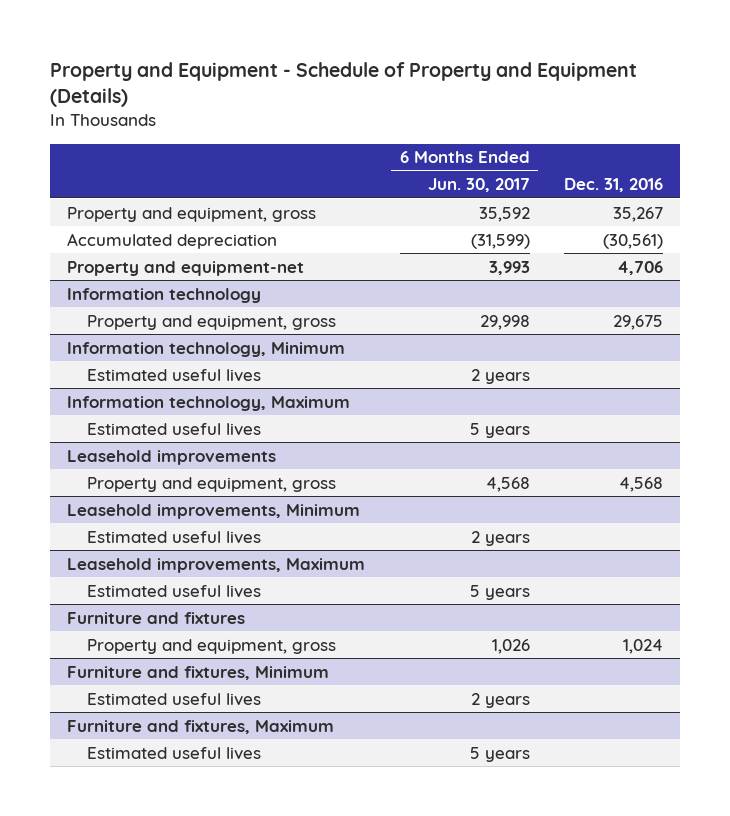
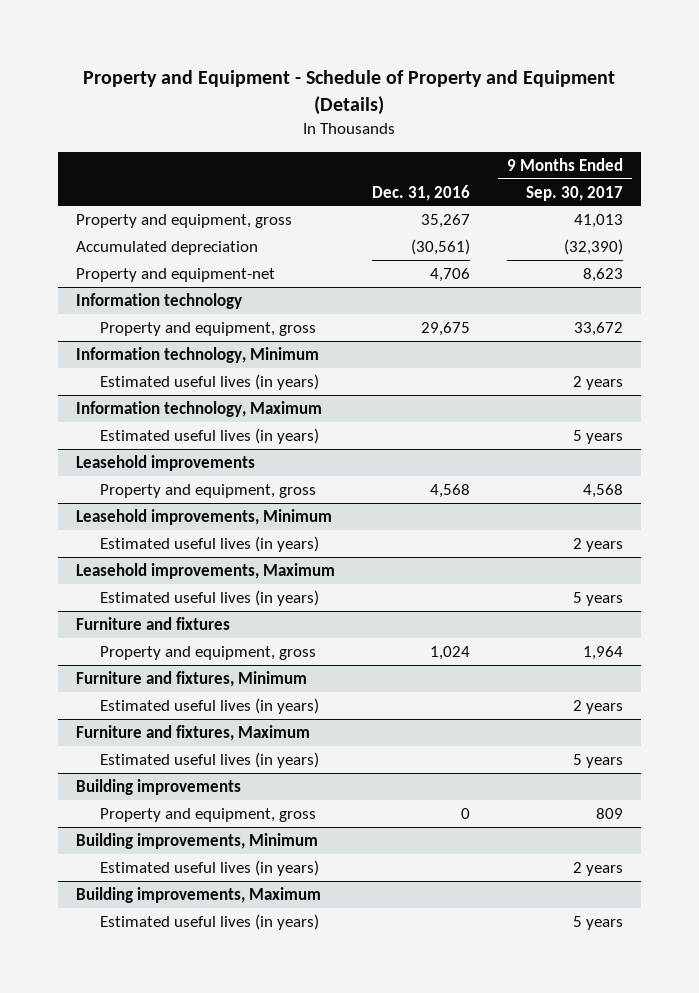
- | 6 Months Ended Jun. 30, 2017 | Dec. 31, 2016
+ | Dec. 31, 2016 | 9 Months Ended Sep. 30, 2017
@ Information technology, Minimum
- Estimated useful lives | 2 years |
+ Estimated useful lives (in years) | | 2 years
@ Information technology, Maximum
- Estimated useful lives | 5 years |
+ Estimated useful lives (in years) | | 5 years
@ Leasehold improvements, Minimum
- Estimated useful lives | 2 years |
+ Estimated useful lives (in years) | | 2 years
@ Leasehold improvements, Maximum
- Estimated useful lives | 5 years |
+ Estimated useful lives (in years) | | 5 years
@ Furniture and fixtures, Minimum
- Estimated useful lives | 2 years |
+ Estimated useful lives (in years) | | 2 years
@ Furniture and fixtures, Maximum
- Estimated useful lives | 5 years |
+ Estimated useful lives (in years) | | 5 years
+ Building improvements
+ Property and equipment, gross | 0 | 809
+ Building improvements, Minimum
+ Estimated useful lives (in years) | | 2 years
+ Building improvements, Maximum
+ Estimated useful lives (in years) | | 5 years

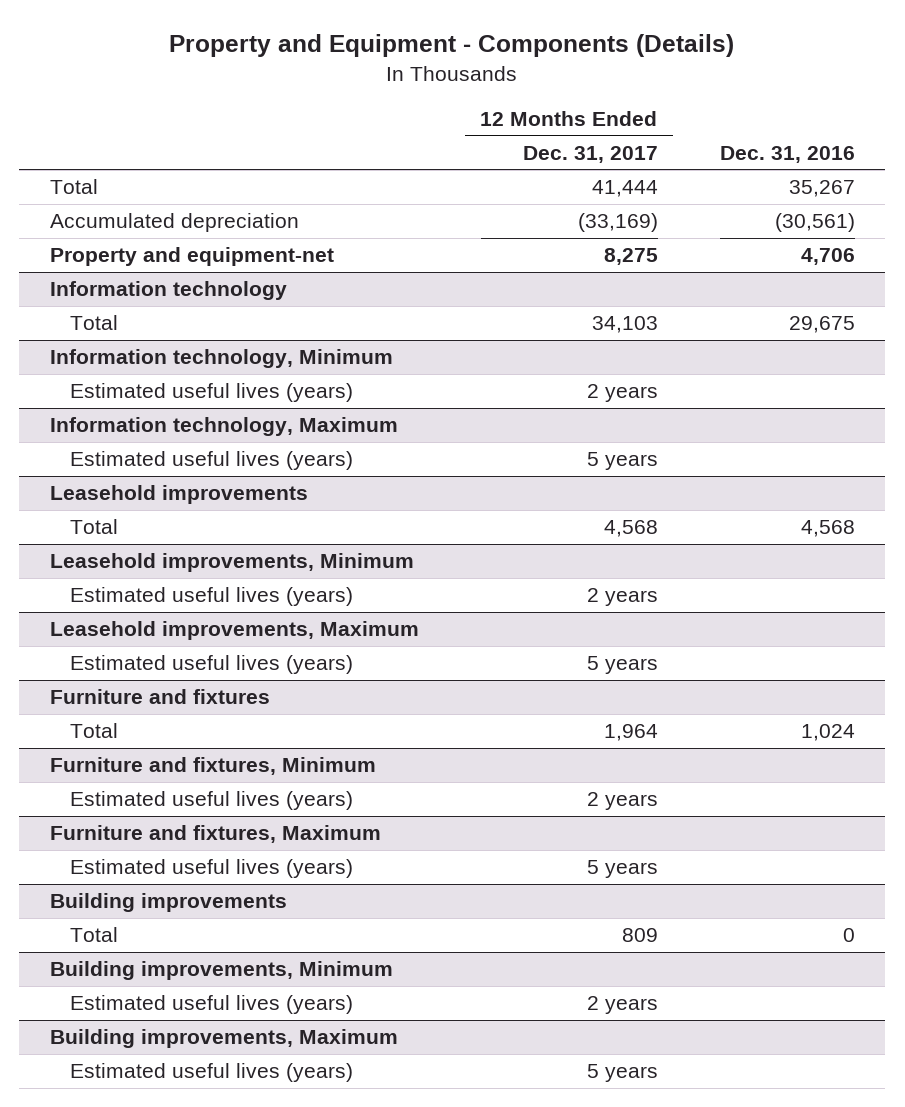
- Property and Equipment - Schedule of Property and Equipment (Details)
+ Property and Equipment - Components (Details)
- | Dec. 31, 2016 | 9 Months Ended Sep. 30, 2017
+ | 12 Months Ended Dec. 31, 2017 | Dec. 31, 2016
- Property and equipment, gross | 35,267 | 41,013
+ Total | 41,444 | 35,267
@ Information technology
- Property and equipment, gross | 29,675 | 33,672
+ Total | 34,103 | 29,675
@ Information technology, Minimum
- Estimated useful lives (in years) | | 2 years
+ Estimated useful lives (years) | 2 years |
@ Information technology, Maximum
- Estimated useful lives (in years) | | 5 years
+ Estimated useful lives (years) | 5 years |
@ Leasehold improvements
- Property and equipment, gross | 4,568 | 4,568
+ Total | 4,568 | 4,568
@ Leasehold improvements, Minimum
- Estimated useful lives (in years) | | 2 years
+ Estimated useful lives (years) | 2 years |
@ Leasehold improvements, Maximum
- Estimated useful lives (in years) | | 5 years
+ Estimated useful lives (years) | 5 years |
@ Furniture and fixtures
- Property and equipment, gross | 1,024 | 1,964
+ Total | 1,964 | 1,024
@ Furniture and fixtures, Minimum
- Estimated useful lives (in years) | | 2 years
+ Estimated useful lives (years) | 2 years |
@ Furniture and fixtures, Maximum
- Estimated useful lives (in years) | | 5 years
+ Estimated useful lives (years) | 5 years |
@ Building improvements
- Property and equipment, gross | 0 | 809
+ Total | 809 | 0
@ Building improvements, Minimum
- Estimated useful lives (in years) | | 2 years
+ Estimated useful lives (years) | 2 years |
@ Building improvements, Maximum
- Estimated useful lives (in years) | | 5 years
+ Estimated useful lives (years) | 5 years |

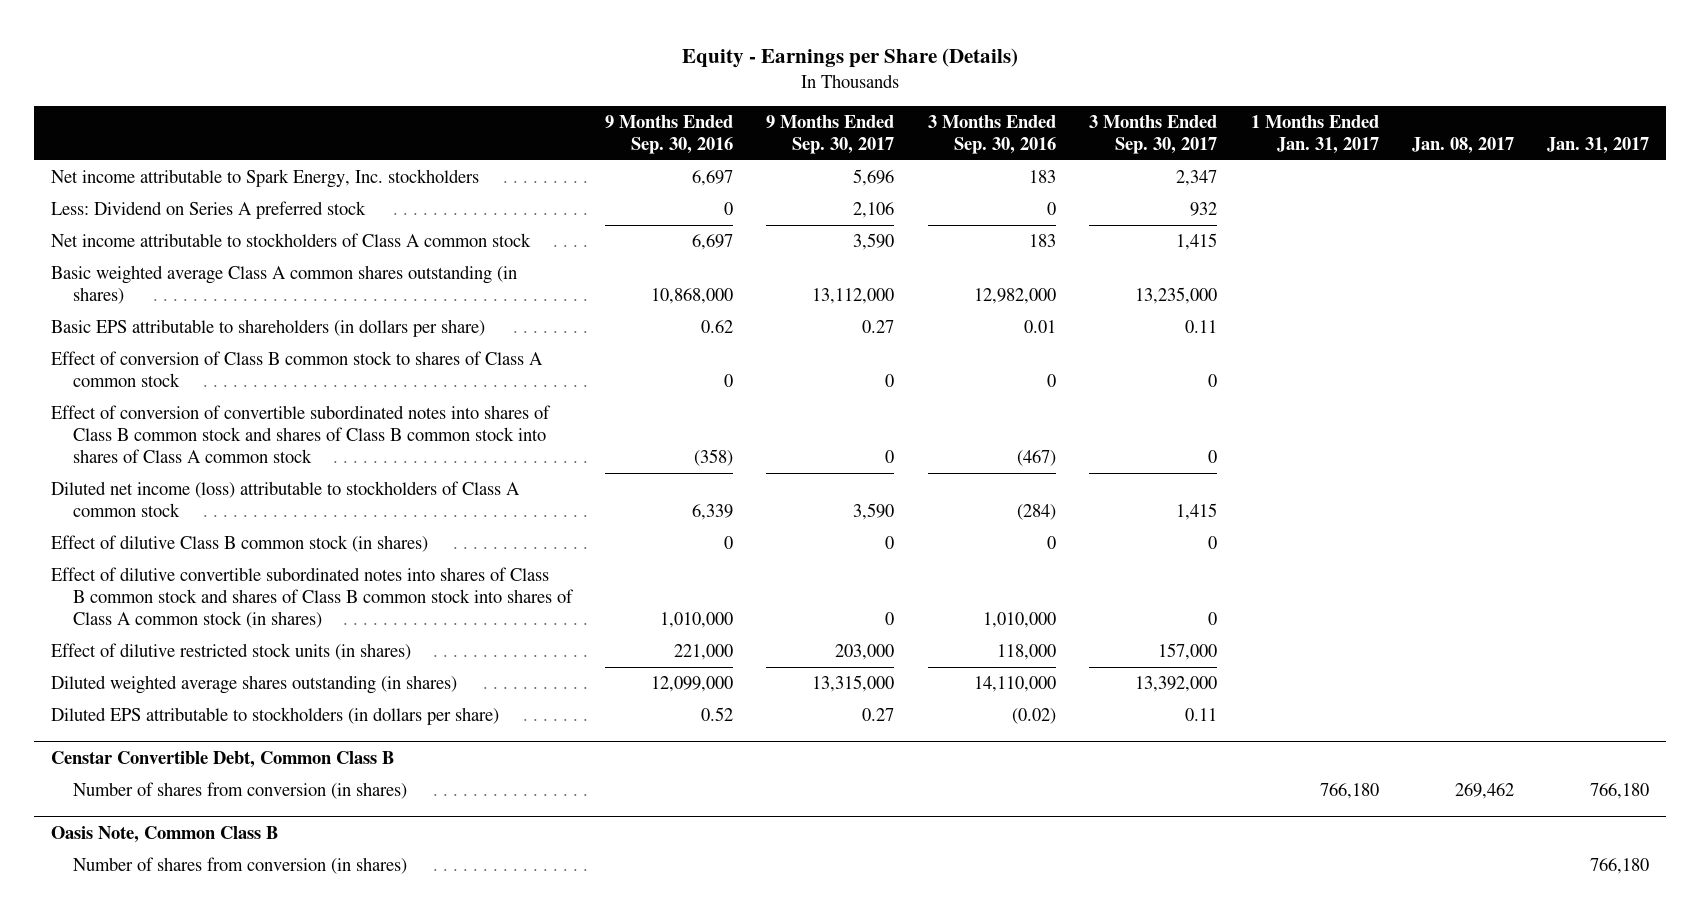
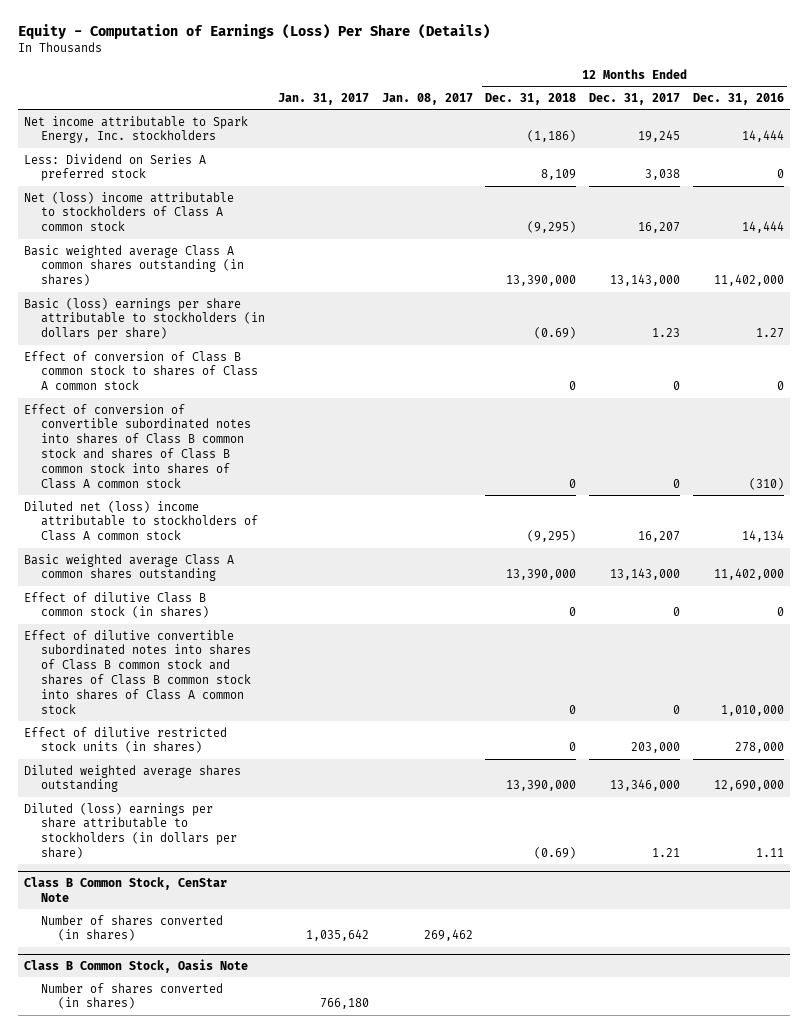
- Equity - Earnings per Share (Details)
+ Equity - Computation of Earnings (Loss) Per Share (Details)
- | 9 Months Ended Sep. 30, 2016 | 9 Months Ended Sep. 30, 2017 | 3 Months Ended Sep. 30, 2016 | 3 Months Ended Sep. 30, 2017 | 1 Months Ended Jan. 31, 2017 | Jan. 08, 2017 | Jan. 31, 2017
+ | Jan. 31, 2017 | Jan. 08, 2017 | 12 Months Ended Dec. 31, 2018 | 12 Months Ended Dec. 31, 2017 | 12 Months Ended Dec. 31, 2016
- Net income attributable to stockholders of Class A common stock | 6,697 | 3,590 | 183 | 1,415 | | |
+ Net (loss) income attributable to stockholders of Class A common stock | | | (9,295) | 16,207 | 14,444
- Basic EPS attributable to shareholders (in dollars per share) | 0.62 | 0.27 | 0.01 | 0.11 | | |
+ Basic (loss) earnings per share attributable to stockholders (in dollars per share) | | | (0.69) | 1.23 | 1.27
- Diluted net income (loss) attributable to stockholders of Class A common stock | 6,339 | 3,590 | (284) | 1,415 | | |
+ Diluted net (loss) income attributable to stockholders of Class A common stock | | | (9,295) | 16,207 | 14,134
+ Basic weighted average Class A common shares outstanding | | | 13,390,000 | 13,143,000 | 11,402,000
- Effect of dilutive convertible subordinated notes into shares of Class B common stock and shares of Class B common stock into shares of Class A common stock (in shares) | 1,010,000 | 0 | 1,010,000 | 0 | | |
+ Effect of dilutive convertible subordinated notes into shares of Class B common stock and shares of Class B common stock into shares of Class A common stock | | | 0 | 0 | 1,010,000
- Diluted weighted average shares outstanding (in shares) | 12,099,000 | 13,315,000 | 14,110,000 | 13,392,000 | | |
- Diluted EPS attributable to stockholders (in dollars per share) | 0.52 | 0.27 | (0.02) | 0.11 | | |
- Censtar Convertible Debt, Common Class B
- Number of shares from conversion (in shares) | | | | | 766,180 | 269,462 | 766,180
- Oasis Note, Common Class B
- Number of shares from conversion (in shares) | | | | | | | 766,180
+ Diluted weighted average shares outstanding | | | 13,390,000 | 13,346,000 | 12,690,000
+ Diluted (loss) earnings per share attributable to stockholders (in dollars per share) | | | (0.69) | 1.21 | 1.11
+ Class B Common Stock, CenStar Note
+ Number of shares converted (in shares) | 1,035,642 | 269,462 | | |
+ Class B Common Stock, Oasis Note
+ Number of shares converted (in shares) | 766,180 | | | |

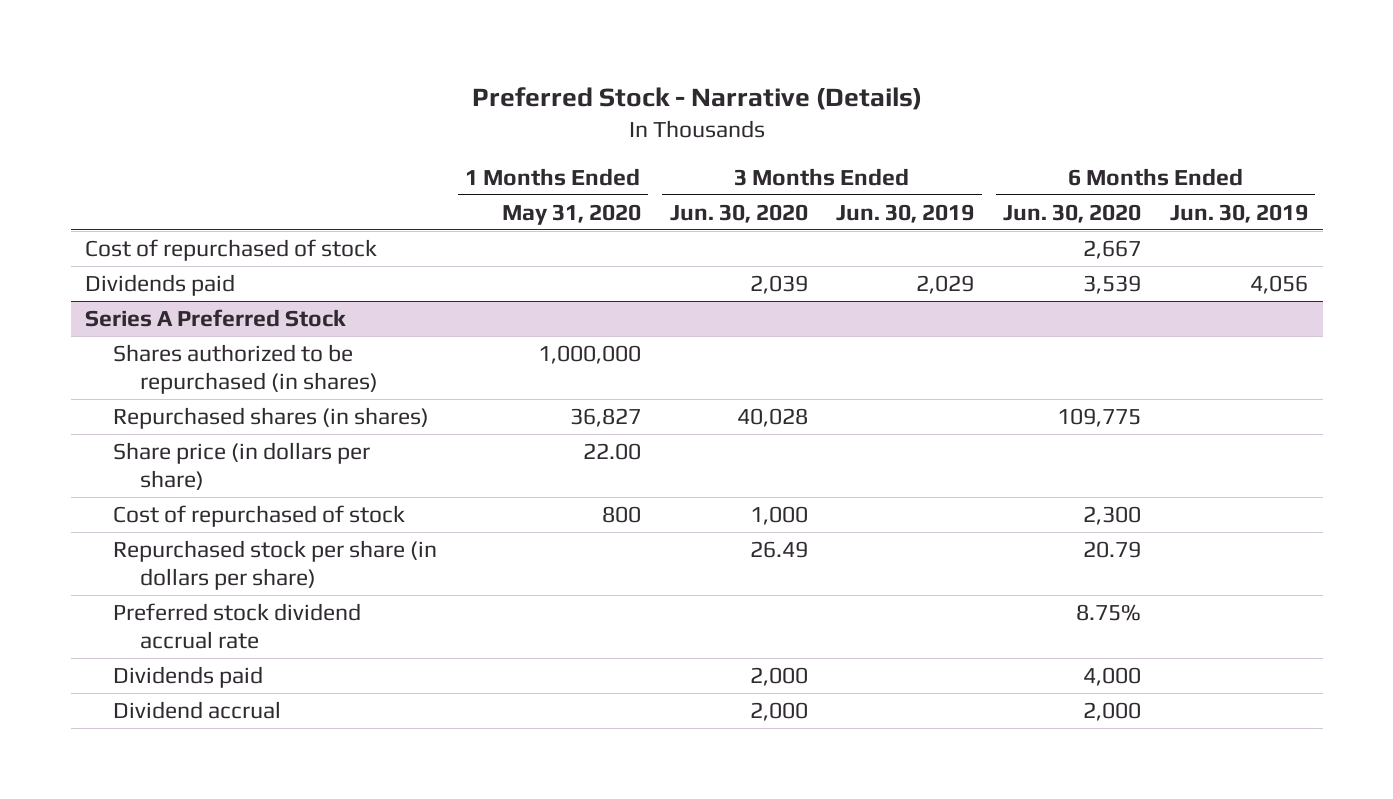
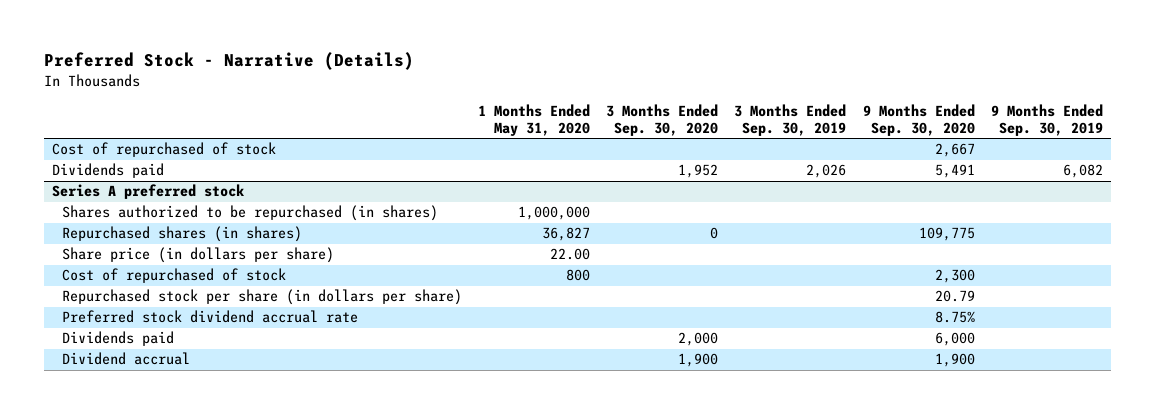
- | 1 Months Ended May 31, 2020 | 3 Months Ended Jun. 30, 2020 | 3 Months Ended Jun. 30, 2019 | 6 Months Ended Jun. 30, 2020 | 6 Months Ended Jun. 30, 2019
+ | 1 Months Ended May 31, 2020 | 3 Months Ended Sep. 30, 2020 | 3 Months Ended Sep. 30, 2019 | 9 Months Ended Sep. 30, 2020 | 9 Months Ended Sep. 30, 2019
- Series A Preferred Stock
+ Series A preferred stock

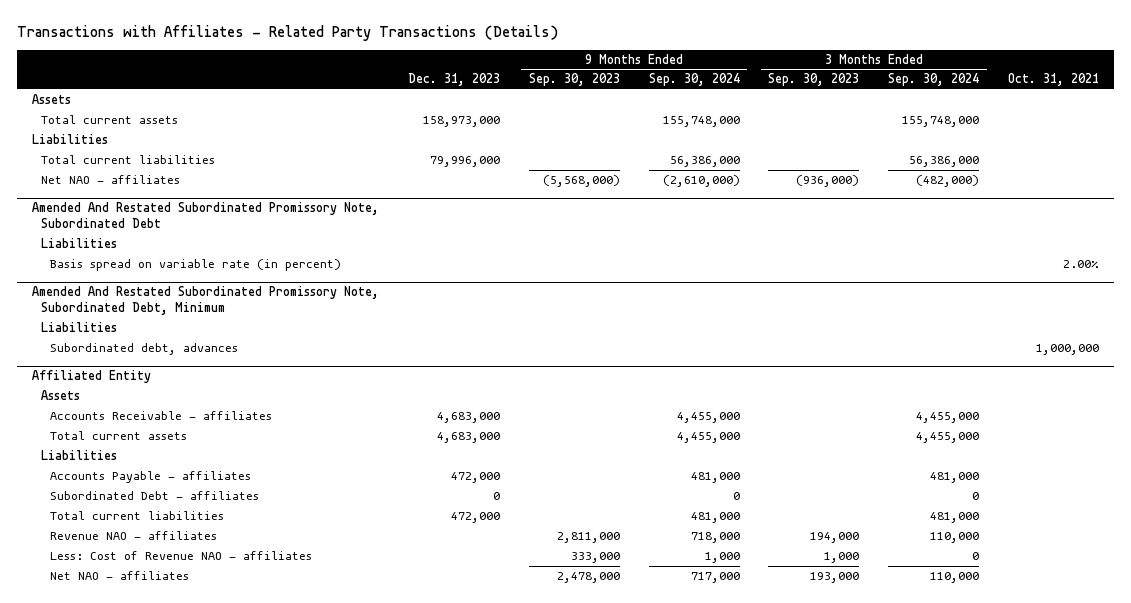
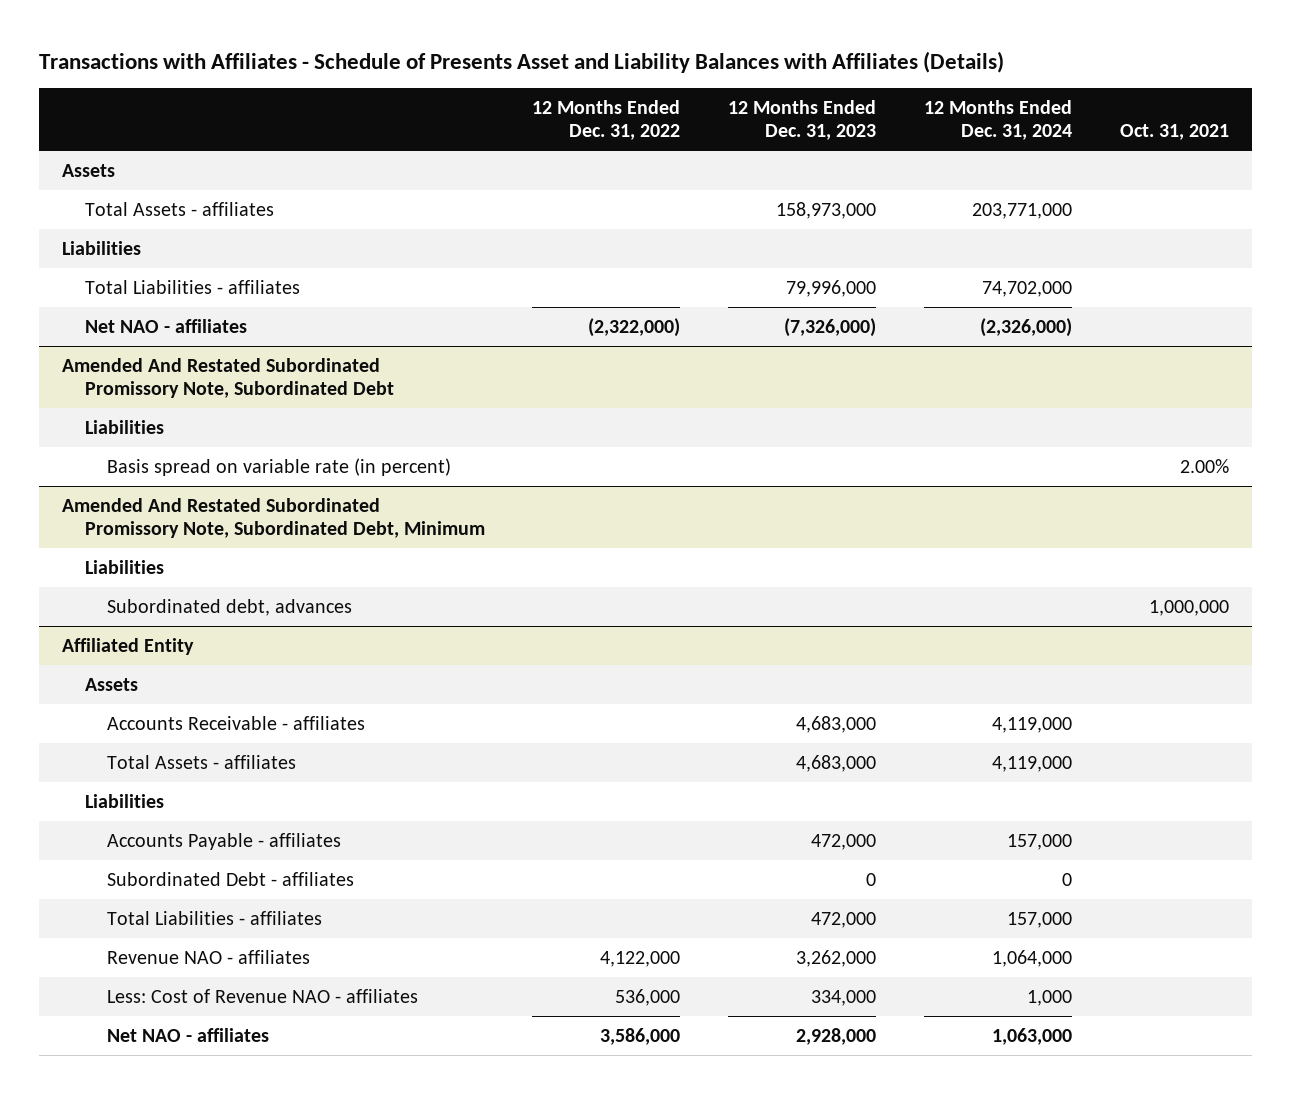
- Transactions with Affiliates - Related Party Transactions (Details)
+ Transactions with Affiliates - Schedule of Presents Asset and Liability Balances with Affiliates (Details)
- | Dec. 31, 2023 | 9 Months Ended Sep. 30, 2023 | 9 Months Ended Sep. 30, 2024 | 3 Months Ended Sep. 30, 2023 | 3 Months Ended Sep. 30, 2024 | Oct. 31, 2021
+ | 12 Months Ended Dec. 31, 2022 | 12 Months Ended Dec. 31, 2023 | 12 Months Ended Dec. 31, 2024 | Oct. 31, 2021
- Total current assets | 158,973,000 | | 155,748,000 | | 155,748,000 |
+ Total Assets - affiliates | | 158,973,000 | 203,771,000 |
- Total current liabilities | 79,996,000 | | 56,386,000 | | 56,386,000 |
+ Total Liabilities - affiliates | | 79,996,000 | 74,702,000 |
@ Affiliated Entity
- Total current assets | 4,683,000 | | 4,455,000 | | 4,455,000 |
+ Total Assets - affiliates | | 4,683,000 | 4,119,000 |
- Total current liabilities | 472,000 | | 481,000 | | 481,000 |
+ Total Liabilities - affiliates | | 472,000 | 157,000 |

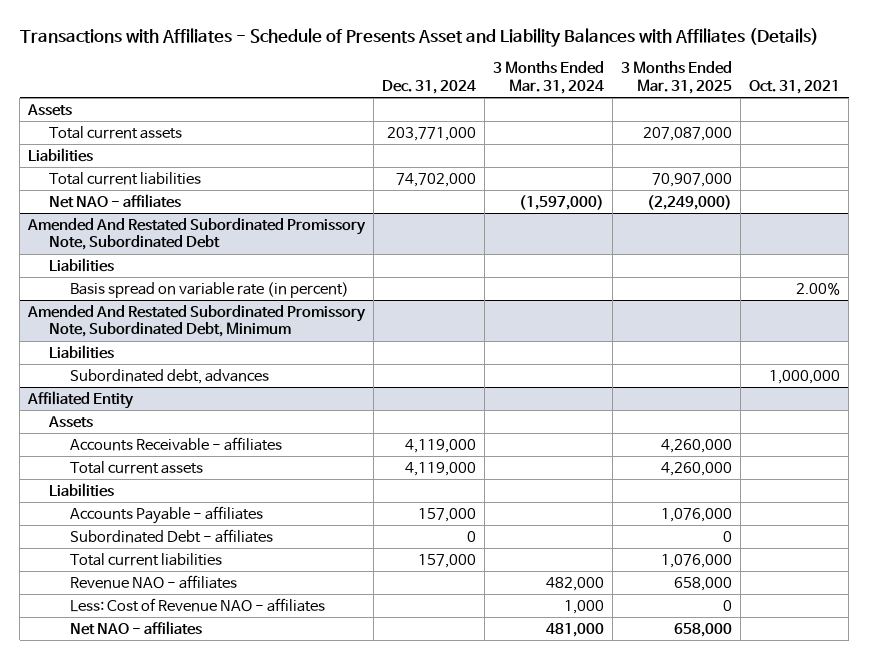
- | 12 Months Ended Dec. 31, 2022 | 12 Months Ended Dec. 31, 2023 | 12 Months Ended Dec. 31, 2024 | Oct. 31, 2021
+ | Dec. 31, 2024 | 3 Months Ended Mar. 31, 2024 | 3 Months Ended Mar. 31, 2025 | Oct. 31, 2021
- Total Assets - affiliates | | 158,973,000 | 203,771,000 |
+ Total current assets | 203,771,000 | | 207,087,000 |
- Total Liabilities - affiliates | | 79,996,000 | 74,702,000 |
+ Total current liabilities | 74,702,000 | | 70,907,000 |
@ Affiliated Entity
- Total Assets - affiliates | | 4,683,000 | 4,119,000 |
+ Total current assets | 4,119,000 | | 4,260,000 |
- Total Liabilities - affiliates | | 472,000 | 157,000 |
+ Total current liabilities | 157,000 | | 1,076,000 |

